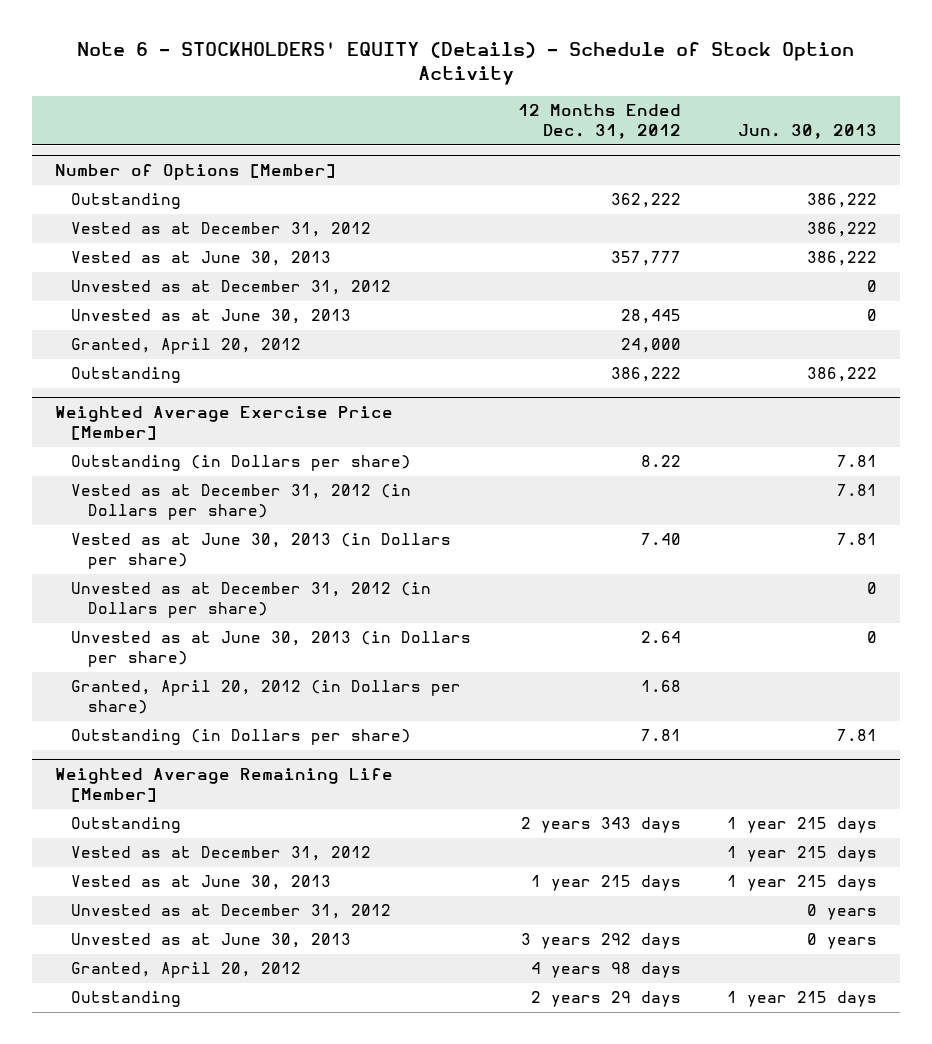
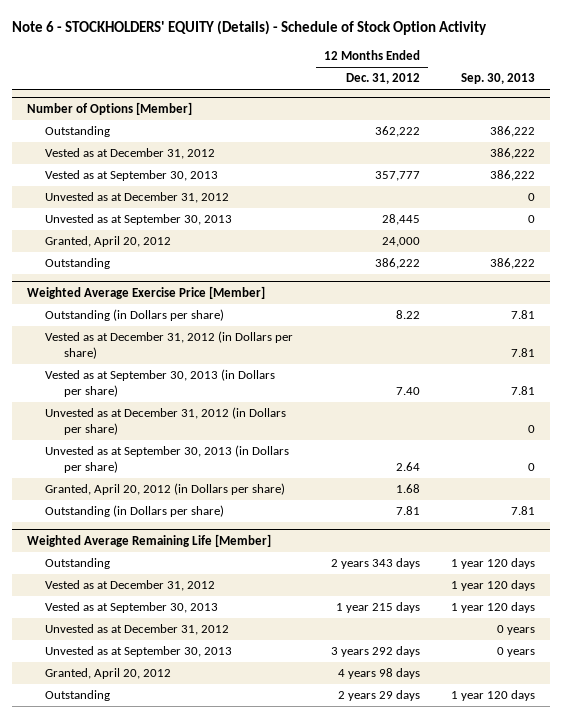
- | 12 Months Ended Dec. 31, 2012 | Jun. 30, 2013
+ | 12 Months Ended Dec. 31, 2012 | Sep. 30, 2013
@ Number of Options [Member]
- Vested as at June 30, 2013 | 357,777 | 386,222
+ Vested as at September 30, 2013 | 357,777 | 386,222
- Unvested as at June 30, 2013 | 28,445 | 0
+ Unvested as at September 30, 2013 | 28,445 | 0
@ Weighted Average Exercise Price [Member]
- Vested as at June 30, 2013 (in Dollars per share) | 7.40 | 7.81
+ Vested as at September 30, 2013 (in Dollars per share) | 7.40 | 7.81
- Unvested as at June 30, 2013 (in Dollars per share) | 2.64 | 0
+ Unvested as at September 30, 2013 (in Dollars per share) | 2.64 | 0
@ Weighted Average Remaining Life [Member]
- Vested as at June 30, 2013 | 1 year 215 days | 1 year 215 days
+ Vested as at September 30, 2013 | 1 year 215 days | 1 year 120 days
- Unvested as at June 30, 2013 | 3 years 292 days | 0 years
+ Unvested as at September 30, 2013 | 3 years 292 days | 0 years

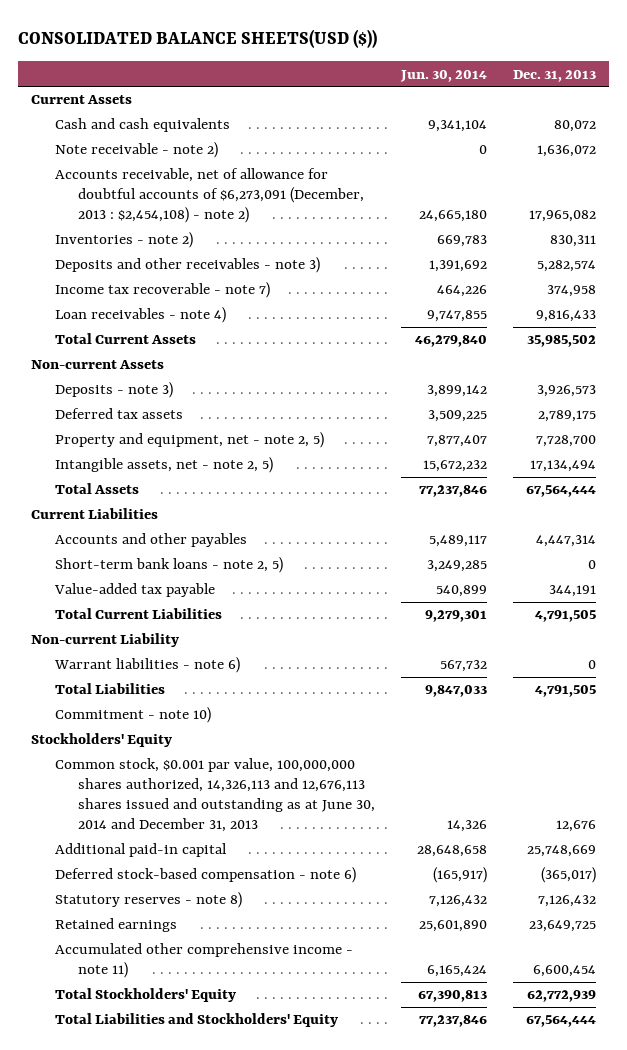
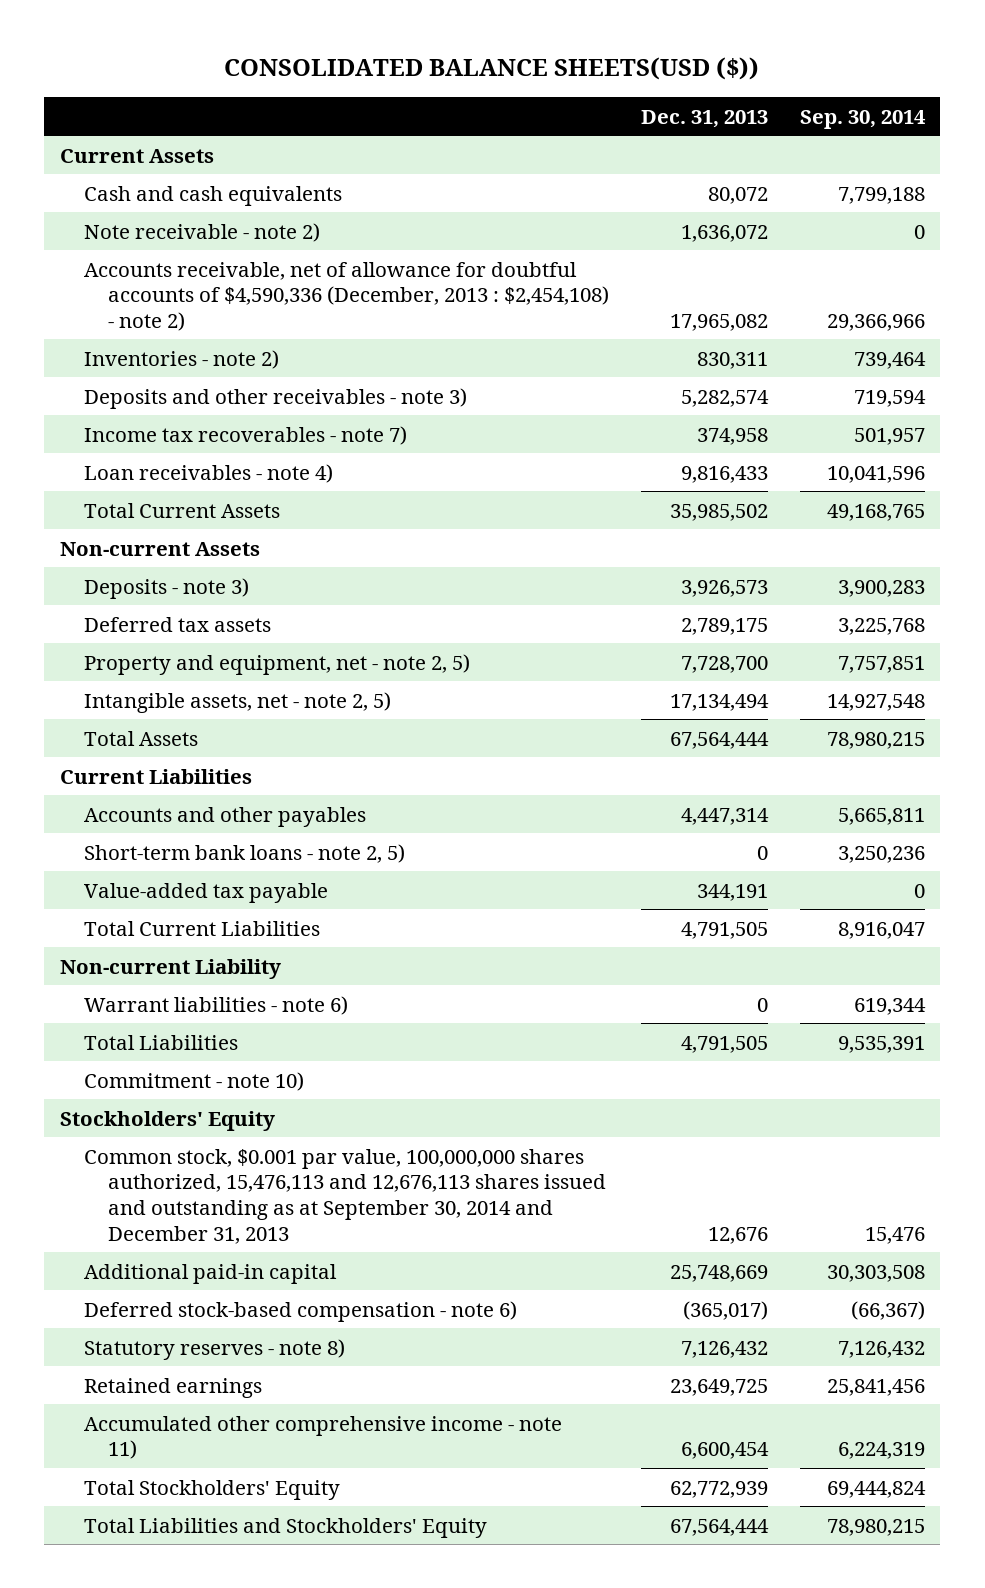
- | Jun. 30, 2014 | Dec. 31, 2013
+ | Dec. 31, 2013 | Sep. 30, 2014
- Accounts receivable, net of allowance for doubtful accounts of $6,273,091 (December, 2013 : $2,454,108) - note 2) | 24,665,180 | 17,965,082
+ Accounts receivable, net of allowance for doubtful accounts of $4,590,336 (December, 2013 : $2,454,108) - note 2) | 17,965,082 | 29,366,966
- Income tax recoverable - note 7) | 464,226 | 374,958
+ Income tax recoverables - note 7) | 374,958 | 501,957
- Common stock, $0.001 par value, 100,000,000 shares authorized, 14,326,113 and 12,676,113 shares issued and outstanding as at June 30, 2014 and December 31, 2013 | 14,326 | 12,676
+ Common stock, $0.001 par value, 100,000,000 shares authorized, 15,476,113 and 12,676,113 shares issued and outstanding as at September 30, 2014 and December 31, 2013 | 12,676 | 15,476

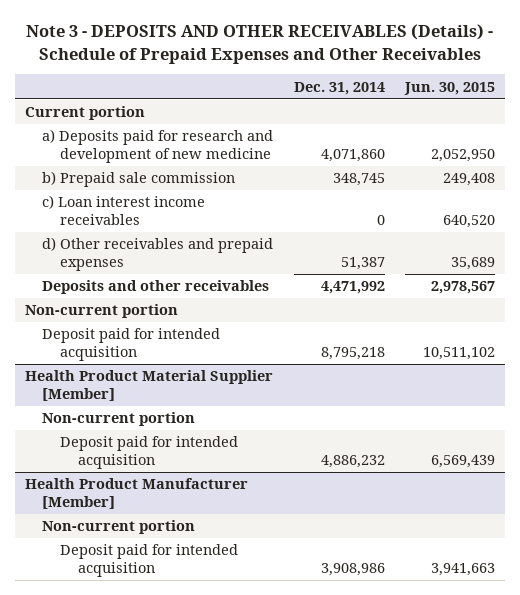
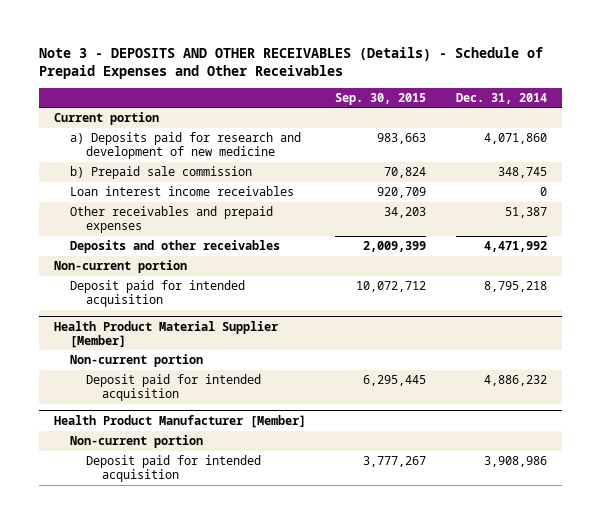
- | Dec. 31, 2014 | Jun. 30, 2015
+ | Sep. 30, 2015 | Dec. 31, 2014
- c) Loan interest income receivables | 0 | 640,520
- d) Other receivables and prepaid expenses | 51,387 | 35,689
+ Loan interest income receivables | 920,709 | 0
+ Other receivables and prepaid expenses | 34,203 | 51,387

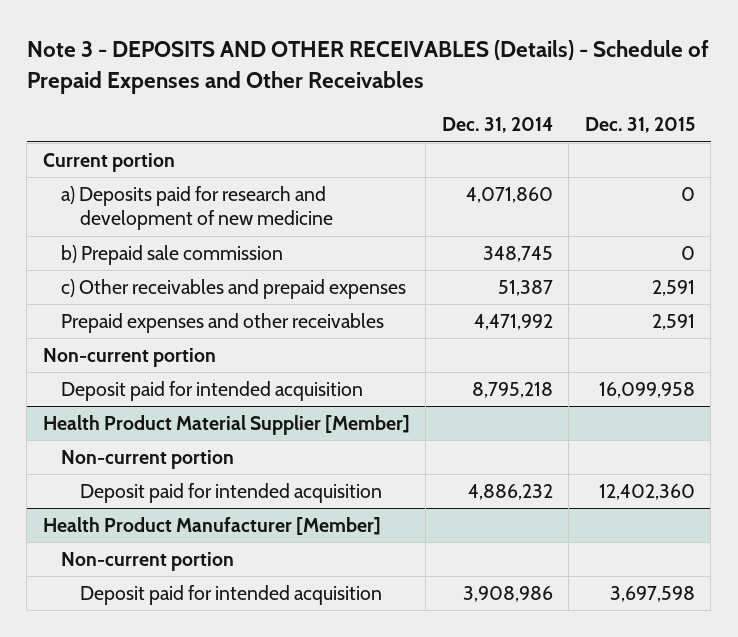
- | Sep. 30, 2015 | Dec. 31, 2014
+ | Dec. 31, 2014 | Dec. 31, 2015
- Loan interest income receivables | 920,709 | 0
- Other receivables and prepaid expenses | 34,203 | 51,387
- Deposits and other receivables | 2,009,399 | 4,471,992
+ c) Other receivables and prepaid expenses | 51,387 | 2,591
+ Prepaid expenses and other receivables | 4,471,992 | 2,591

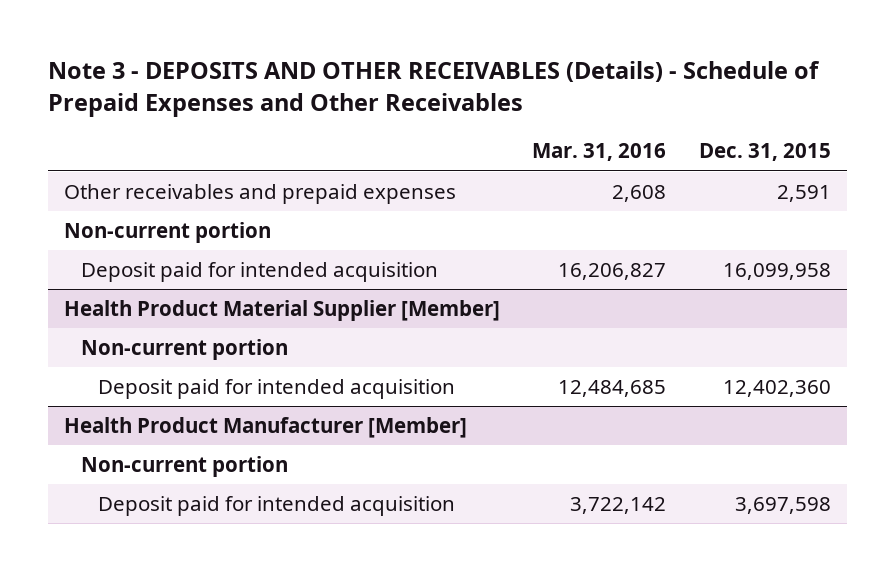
- | Dec. 31, 2014 | Dec. 31, 2015
+ | Mar. 31, 2016 | Dec. 31, 2015
- Current portion
- a) Deposits paid for research and development of new medicine | 4,071,860 | 0
- b) Prepaid sale commission | 348,745 | 0
- c) Other receivables and prepaid expenses | 51,387 | 2,591
- Prepaid expenses and other receivables | 4,471,992 | 2,591
+ Other receivables and prepaid expenses | 2,608 | 2,591

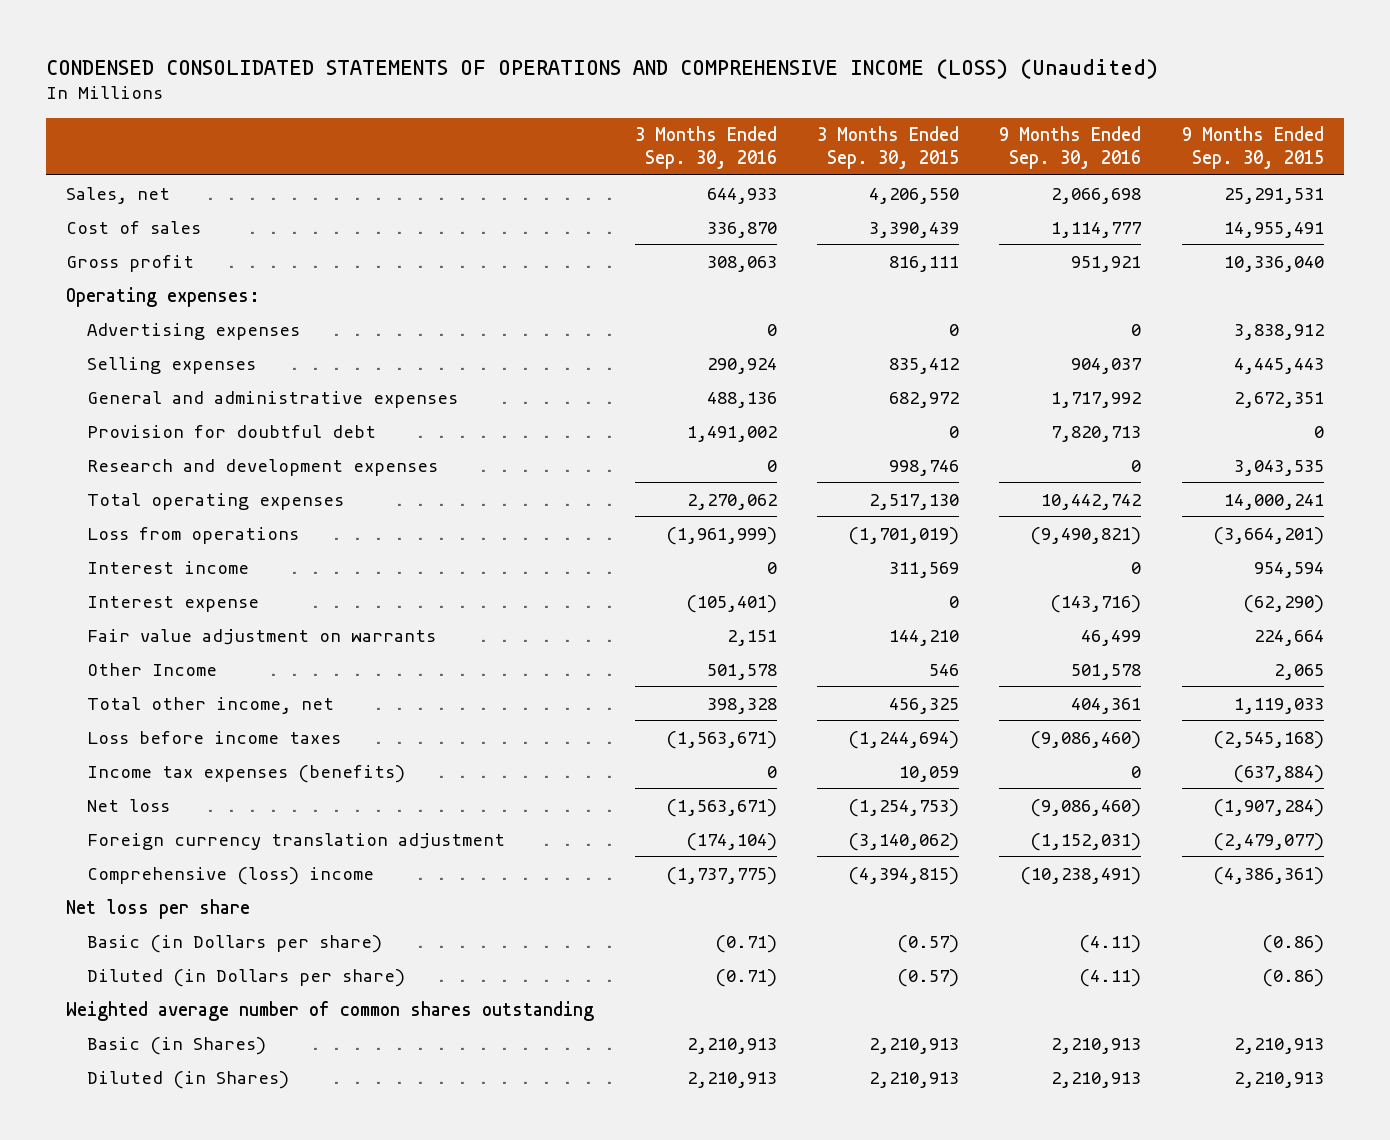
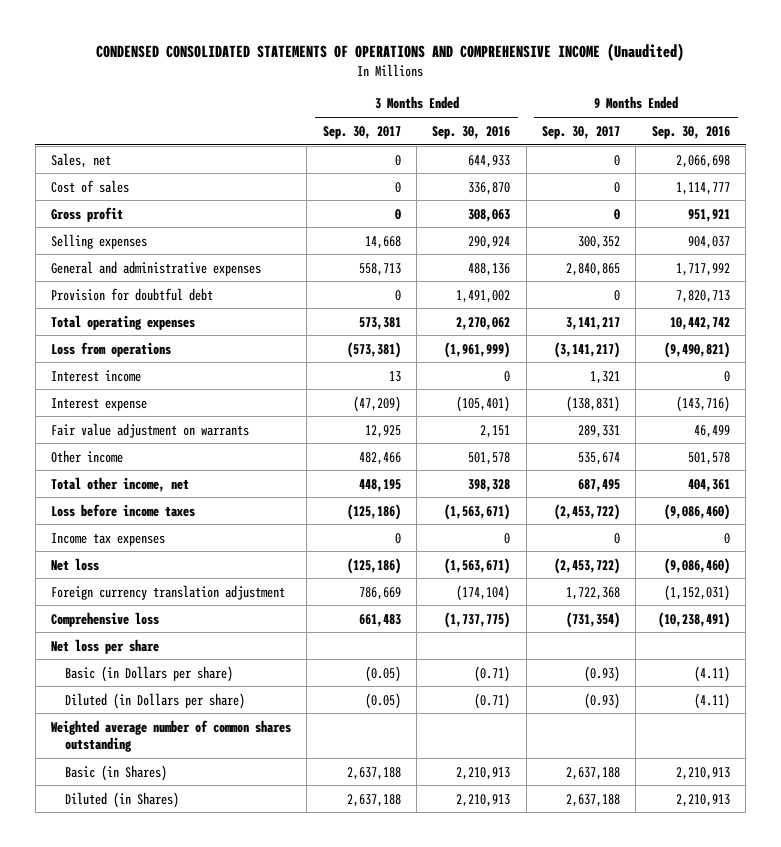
- CONDENSED CONSOLIDATED STATEMENTS OF OPERATIONS AND COMPREHENSIVE INCOME (LOSS) (Unaudited)
+ CONDENSED CONSOLIDATED STATEMENTS OF OPERATIONS AND COMPREHENSIVE INCOME (Unaudited)
- | 3 Months Ended Sep. 30, 2016 | 3 Months Ended Sep. 30, 2015 | 9 Months Ended Sep. 30, 2016 | 9 Months Ended Sep. 30, 2015
+ | 3 Months Ended Sep. 30, 2017 | 3 Months Ended Sep. 30, 2016 | 9 Months Ended Sep. 30, 2017 | 9 Months Ended Sep. 30, 2016
- Operating expenses:
- Advertising expenses | 0 | 0 | 0 | 3,838,912
- Research and development expenses | 0 | 998,746 | 0 | 3,043,535
- Other Income | 501,578 | 546 | 501,578 | 2,065
+ Other income | 482,466 | 501,578 | 535,674 | 501,578
- Income tax expenses (benefits) | 0 | 10,059 | 0 | (637,884)
+ Income tax expenses | 0 | 0 | 0 | 0
- Comprehensive (loss) income | (1,737,775) | (4,394,815) | (10,238,491) | (4,386,361)
+ Comprehensive loss | 661,483 | (1,737,775) | (731,354) | (10,238,491)

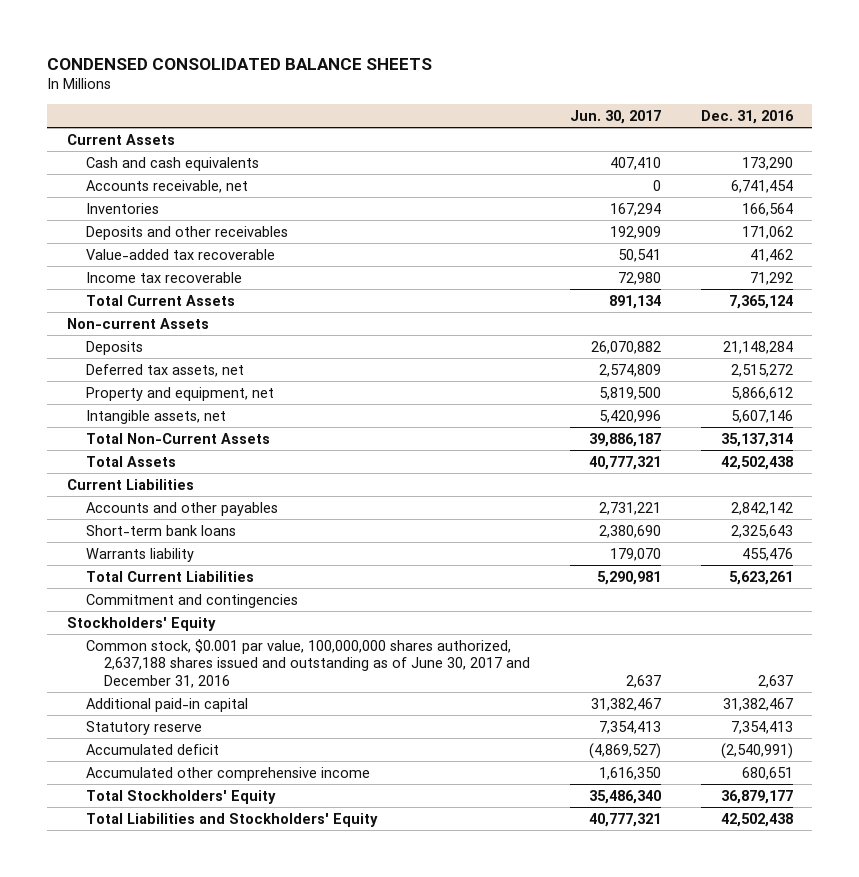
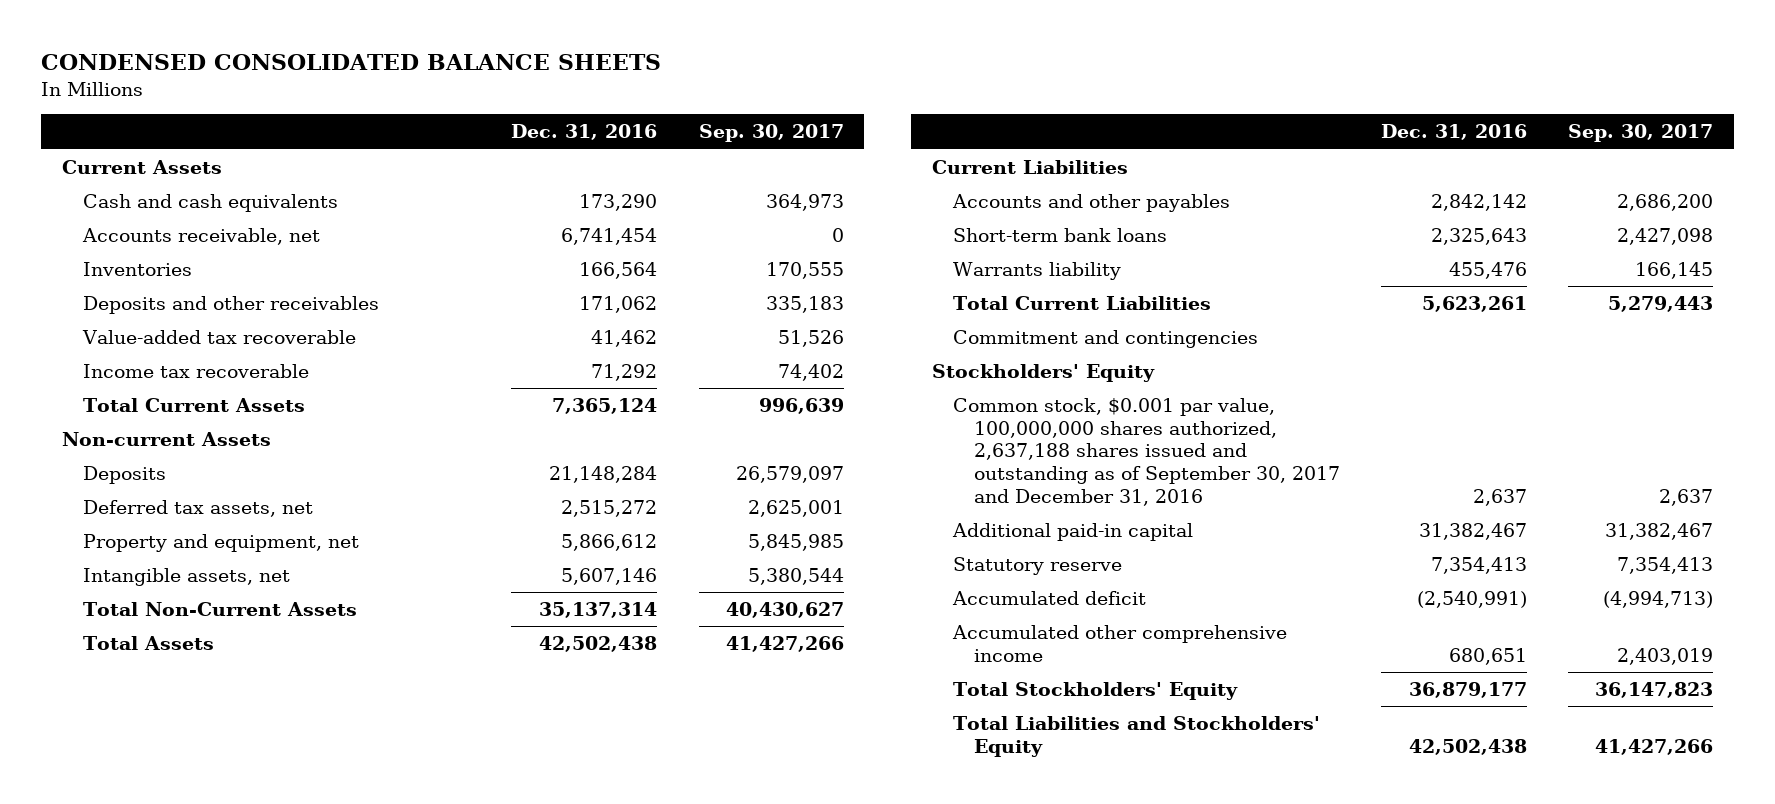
- | Jun. 30, 2017 | Dec. 31, 2016
+ | Dec. 31, 2016 | Sep. 30, 2017
- Common stock, $0.001 par value, 100,000,000 shares authorized, 2,637,188 shares issued and outstanding as of June 30, 2017 and December 31, 2016 | 2,637 | 2,637
+ Common stock, $0.001 par value, 100,000,000 shares authorized, 2,637,188 shares issued and outstanding as of September 30, 2017 and December 31, 2016 | 2,637 | 2,637

